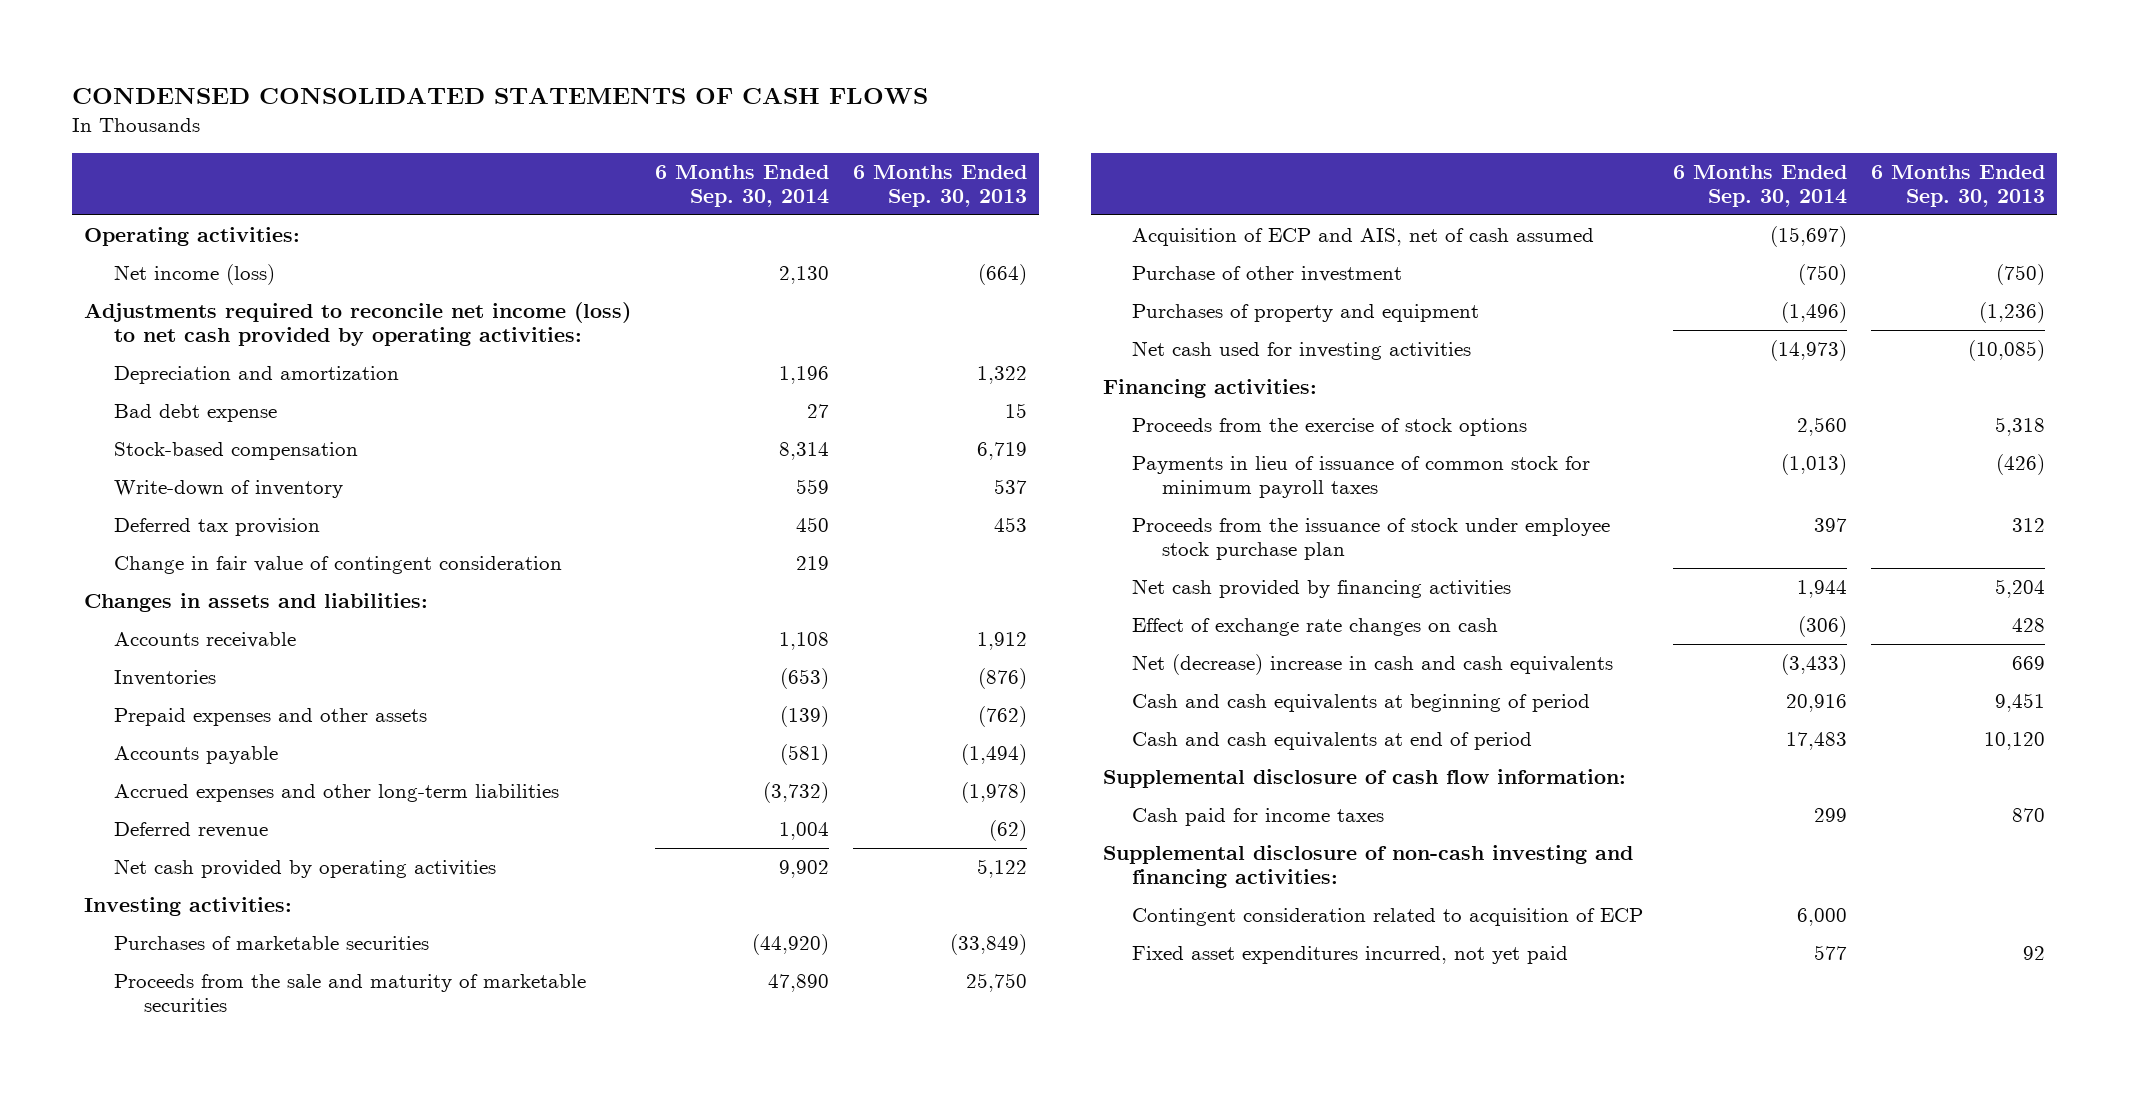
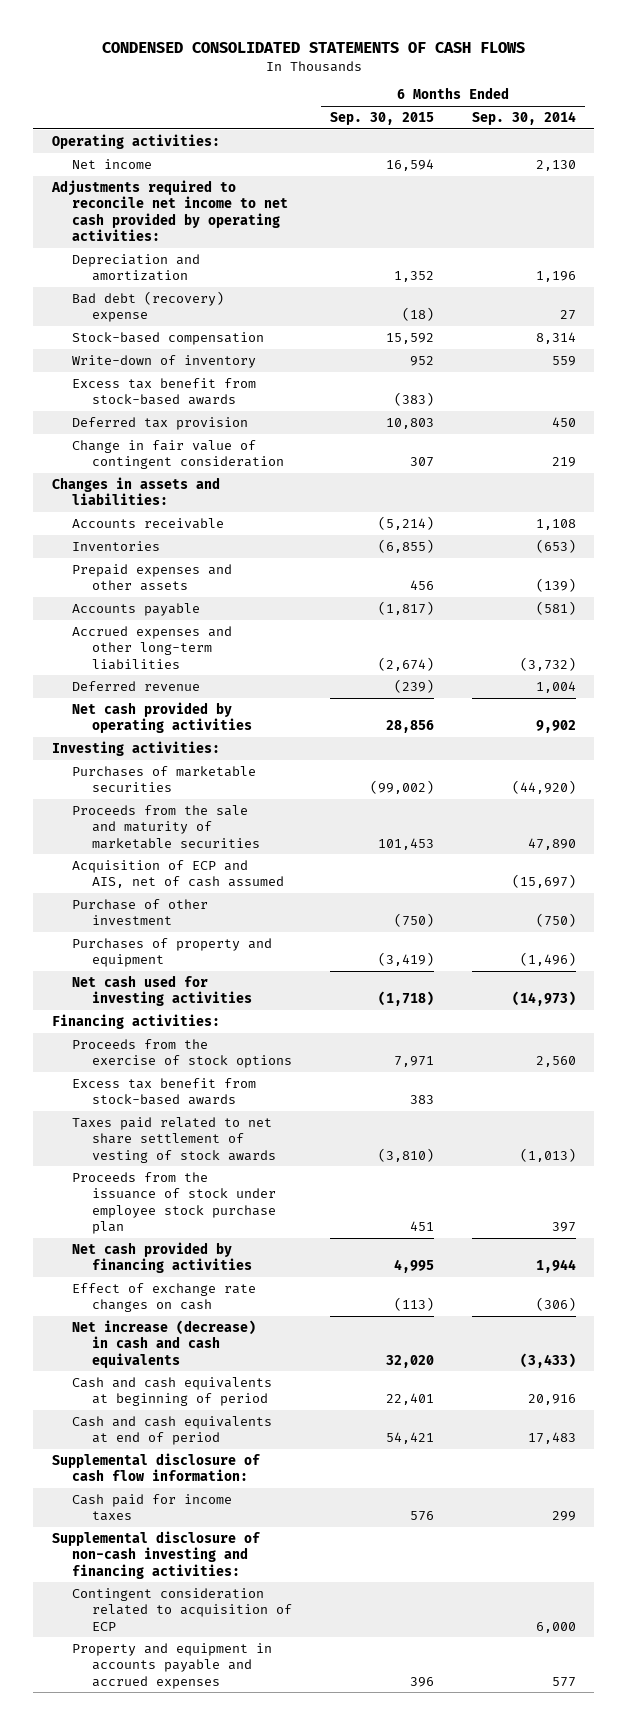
- | 6 Months Ended Sep. 30, 2014 | 6 Months Ended Sep. 30, 2013
+ | 6 Months Ended Sep. 30, 2015 | 6 Months Ended Sep. 30, 2014
- Net income (loss) | 2,130 | (664)
- Adjustments required to reconcile net income (loss) to net cash provided by operating activities:
+ Net income | 16,594 | 2,130
+ Adjustments required to reconcile net income to net cash provided by operating activities:
- Bad debt expense | 27 | 15
+ Bad debt (recovery) expense | (18) | 27
+ Excess tax benefit from stock-based awards | (383) |
- Payments in lieu of issuance of common stock for minimum payroll taxes | (1,013) | (426)
+ Excess tax benefit from stock-based awards | 383 |
+ Taxes paid related to net share settlement of vesting of stock awards | (3,810) | (1,013)
- Net (decrease) increase in cash and cash equivalents | (3,433) | 669
+ Net increase (decrease) in cash and cash equivalents | 32,020 | (3,433)
- Fixed asset expenditures incurred, not yet paid | 577 | 92
+ Property and equipment in accounts payable and accrued expenses | 396 | 577

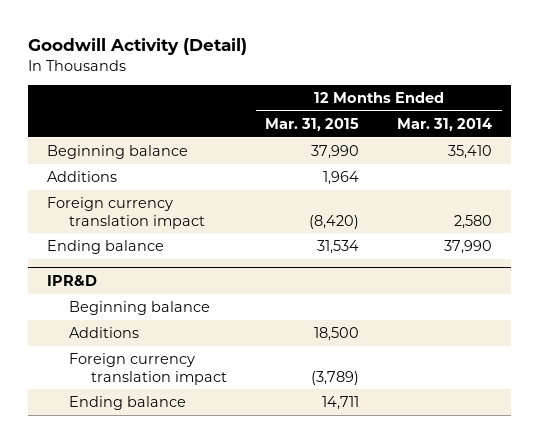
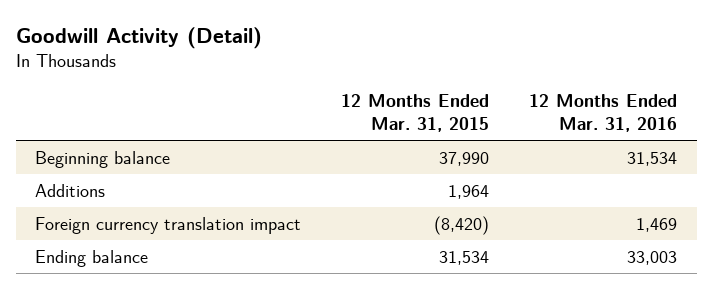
- | 12 Months Ended Mar. 31, 2015 | 12 Months Ended Mar. 31, 2014
+ | 12 Months Ended Mar. 31, 2015 | 12 Months Ended Mar. 31, 2016
- IPR&D
- Beginning balance
- Additions | 18,500 |
- Foreign currency translation impact | (3,789) |
- Ending balance | 14,711 |

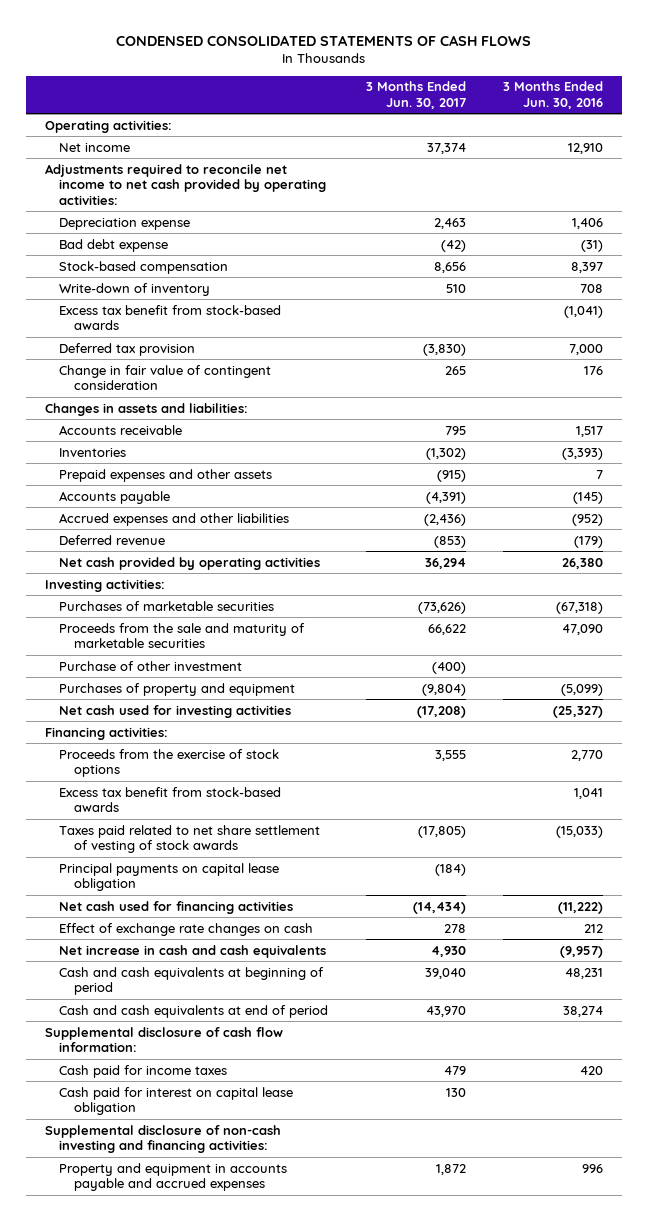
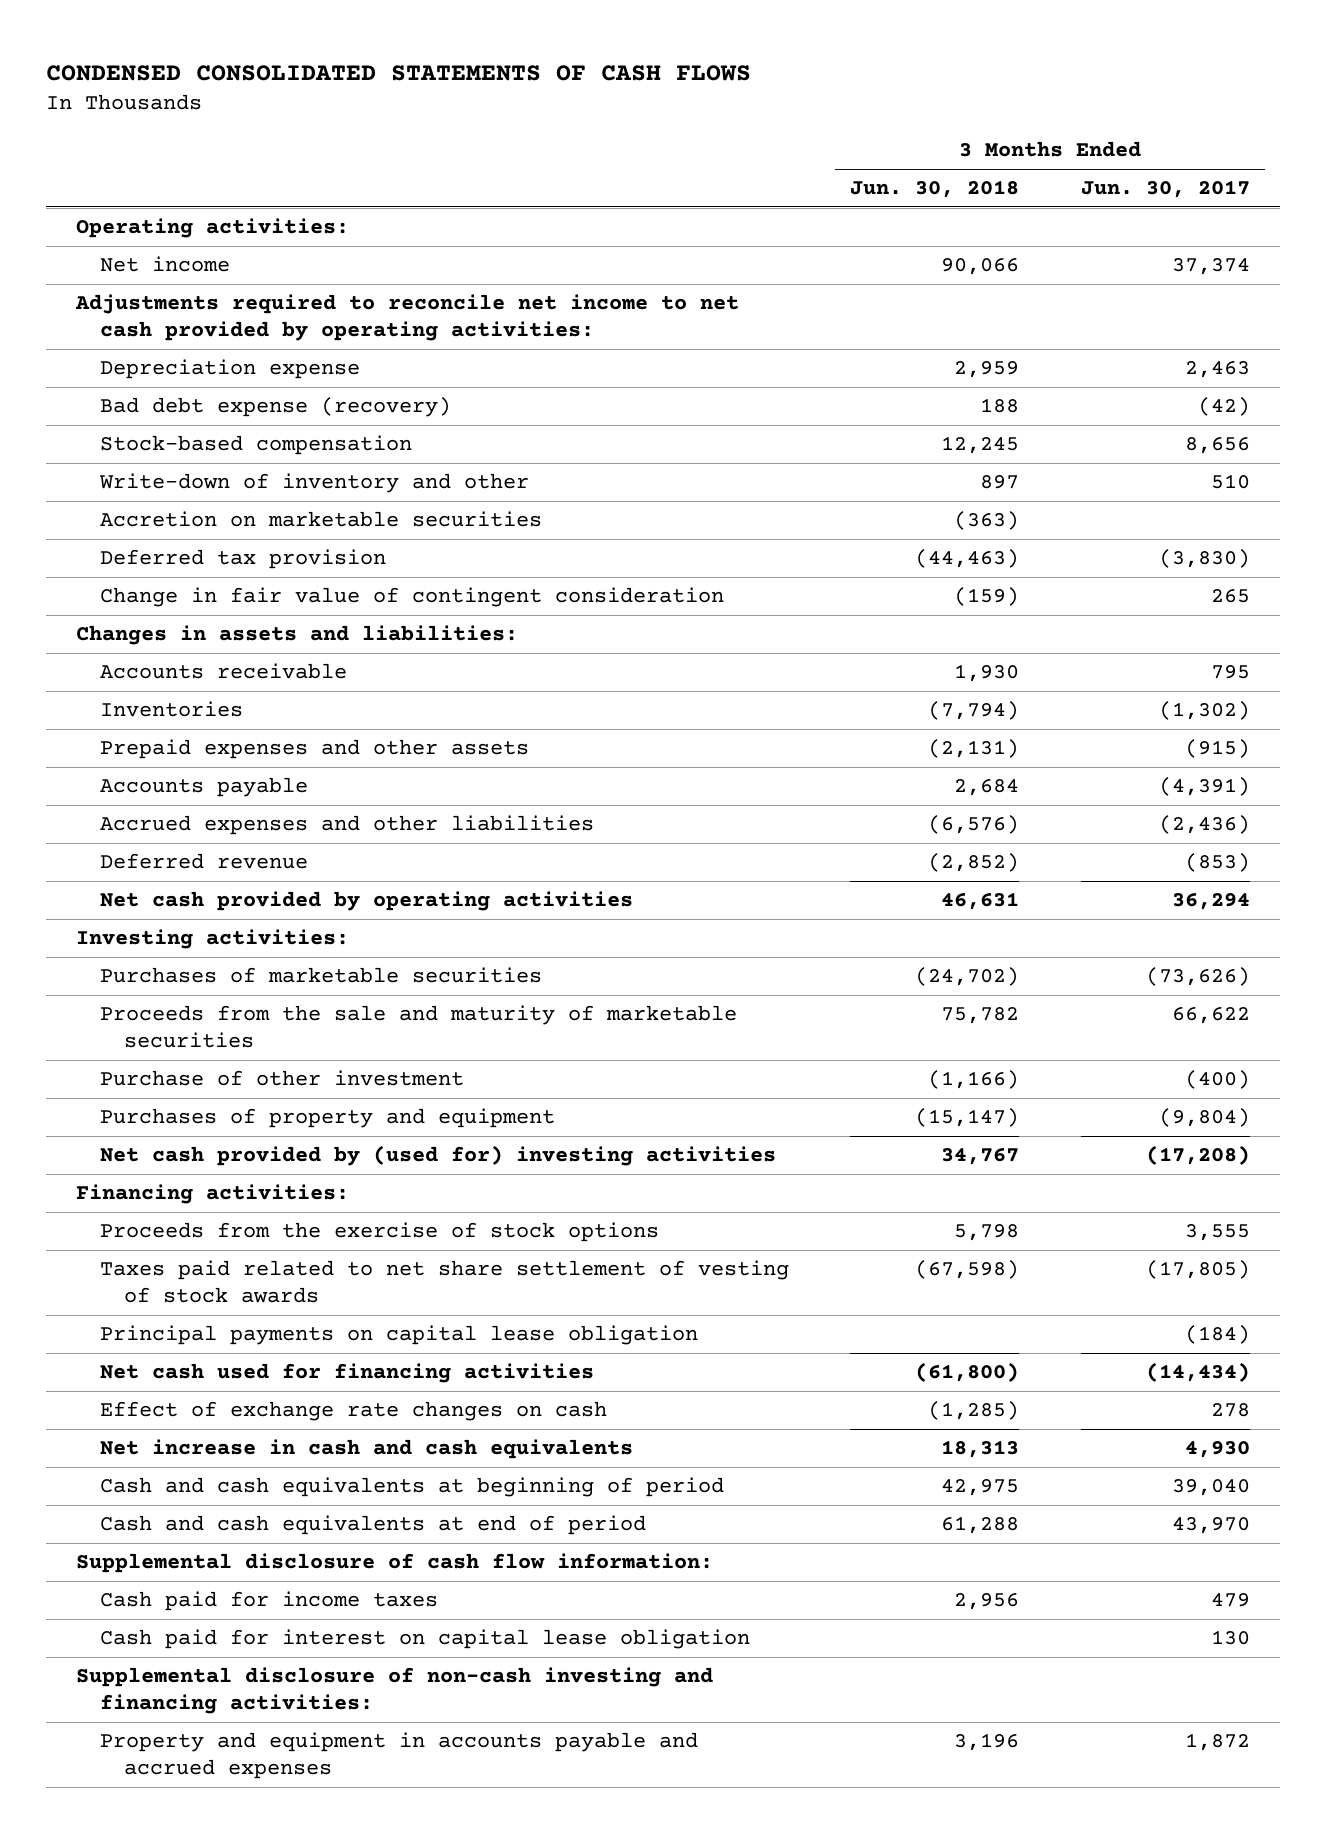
- | 3 Months Ended Jun. 30, 2017 | 3 Months Ended Jun. 30, 2016
+ | 3 Months Ended Jun. 30, 2018 | 3 Months Ended Jun. 30, 2017
- Bad debt expense | (42) | (31)
+ Bad debt expense (recovery) | 188 | (42)
- Write-down of inventory | 510 | 708
- Excess tax benefit from stock-based awards | | (1,041)
+ Write-down of inventory and other | 897 | 510
+ Accretion on marketable securities | (363) |
- Net cash used for investing activities | (17,208) | (25,327)
+ Net cash provided by (used for) investing activities | 34,767 | (17,208)
- Excess tax benefit from stock-based awards | | 1,041

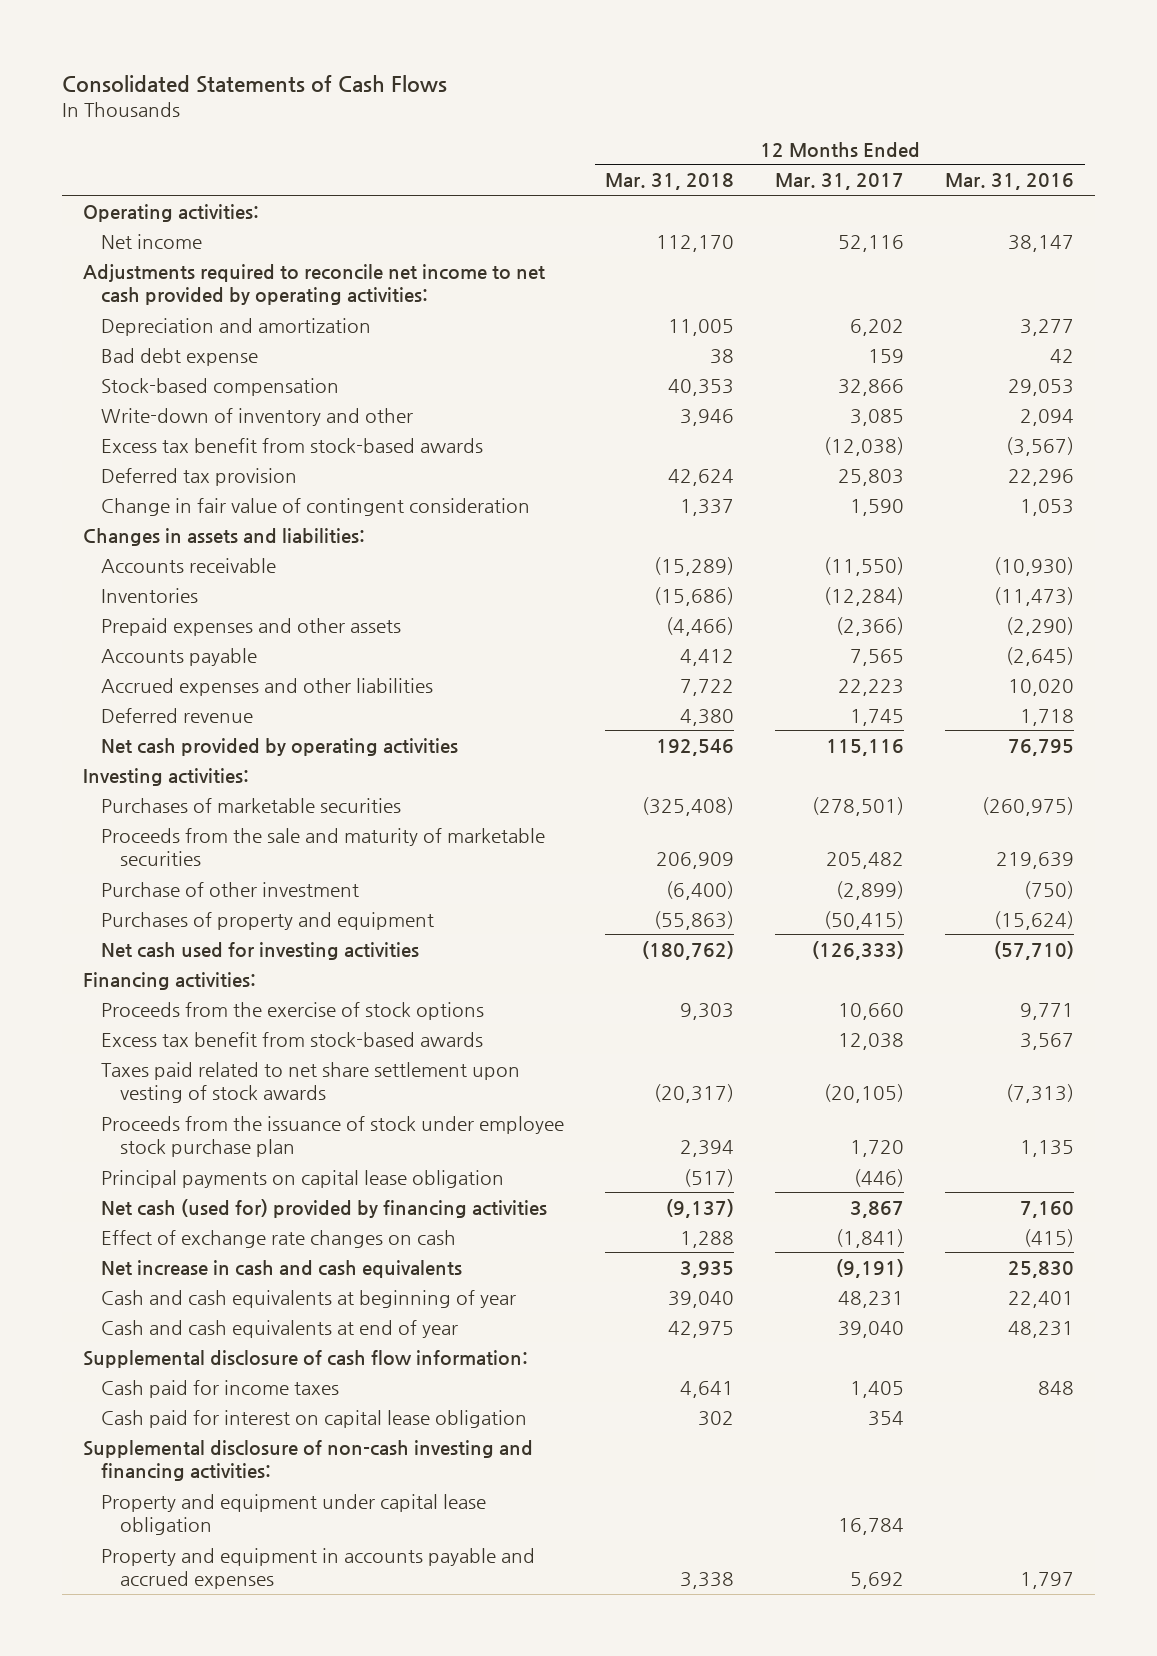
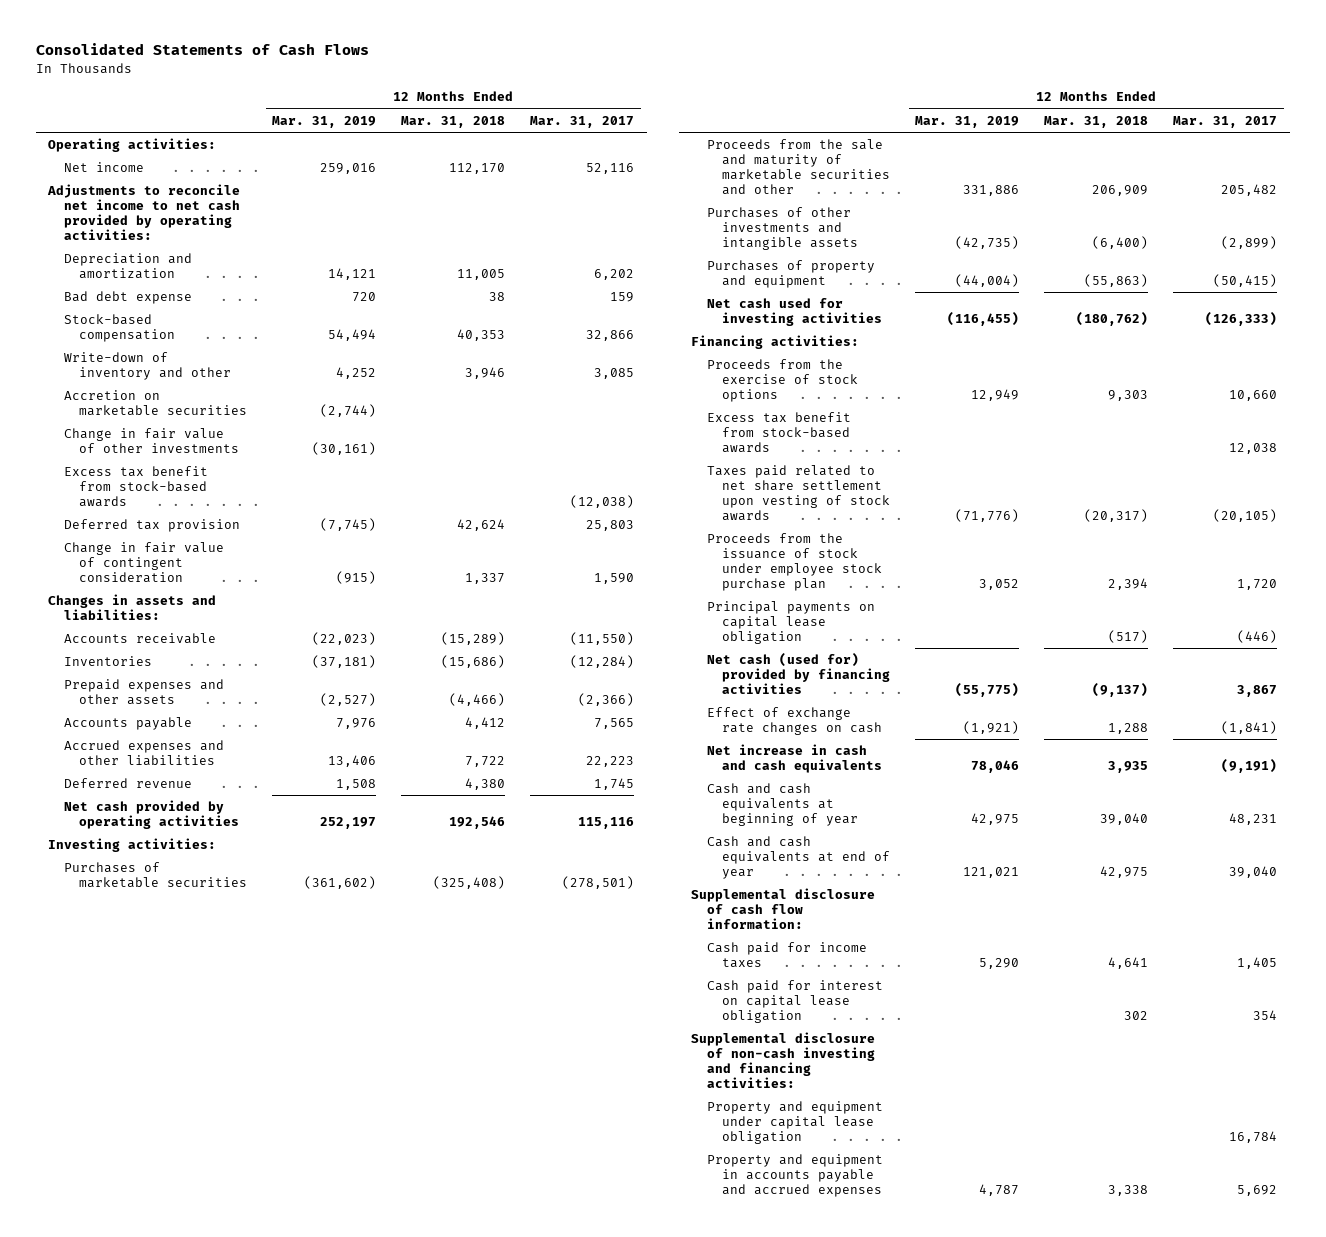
- | 12 Months Ended Mar. 31, 2018 | 12 Months Ended Mar. 31, 2017 | 12 Months Ended Mar. 31, 2016
+ | 12 Months Ended Mar. 31, 2019 | 12 Months Ended Mar. 31, 2018 | 12 Months Ended Mar. 31, 2017
- Adjustments required to reconcile net income to net cash provided by operating activities:
+ Adjustments to reconcile net income to net cash provided by operating activities:
+ Accretion on marketable securities | (2,744) | |
+ Change in fair value of other investments | (30,161) | |
- Proceeds from the sale and maturity of marketable securities | 206,909 | 205,482 | 219,639
- Purchase of other investment | (6,400) | (2,899) | (750)
+ Proceeds from the sale and maturity of marketable securities and other | 331,886 | 206,909 | 205,482
+ Purchases of other investments and intangible assets | (42,735) | (6,400) | (2,899)

